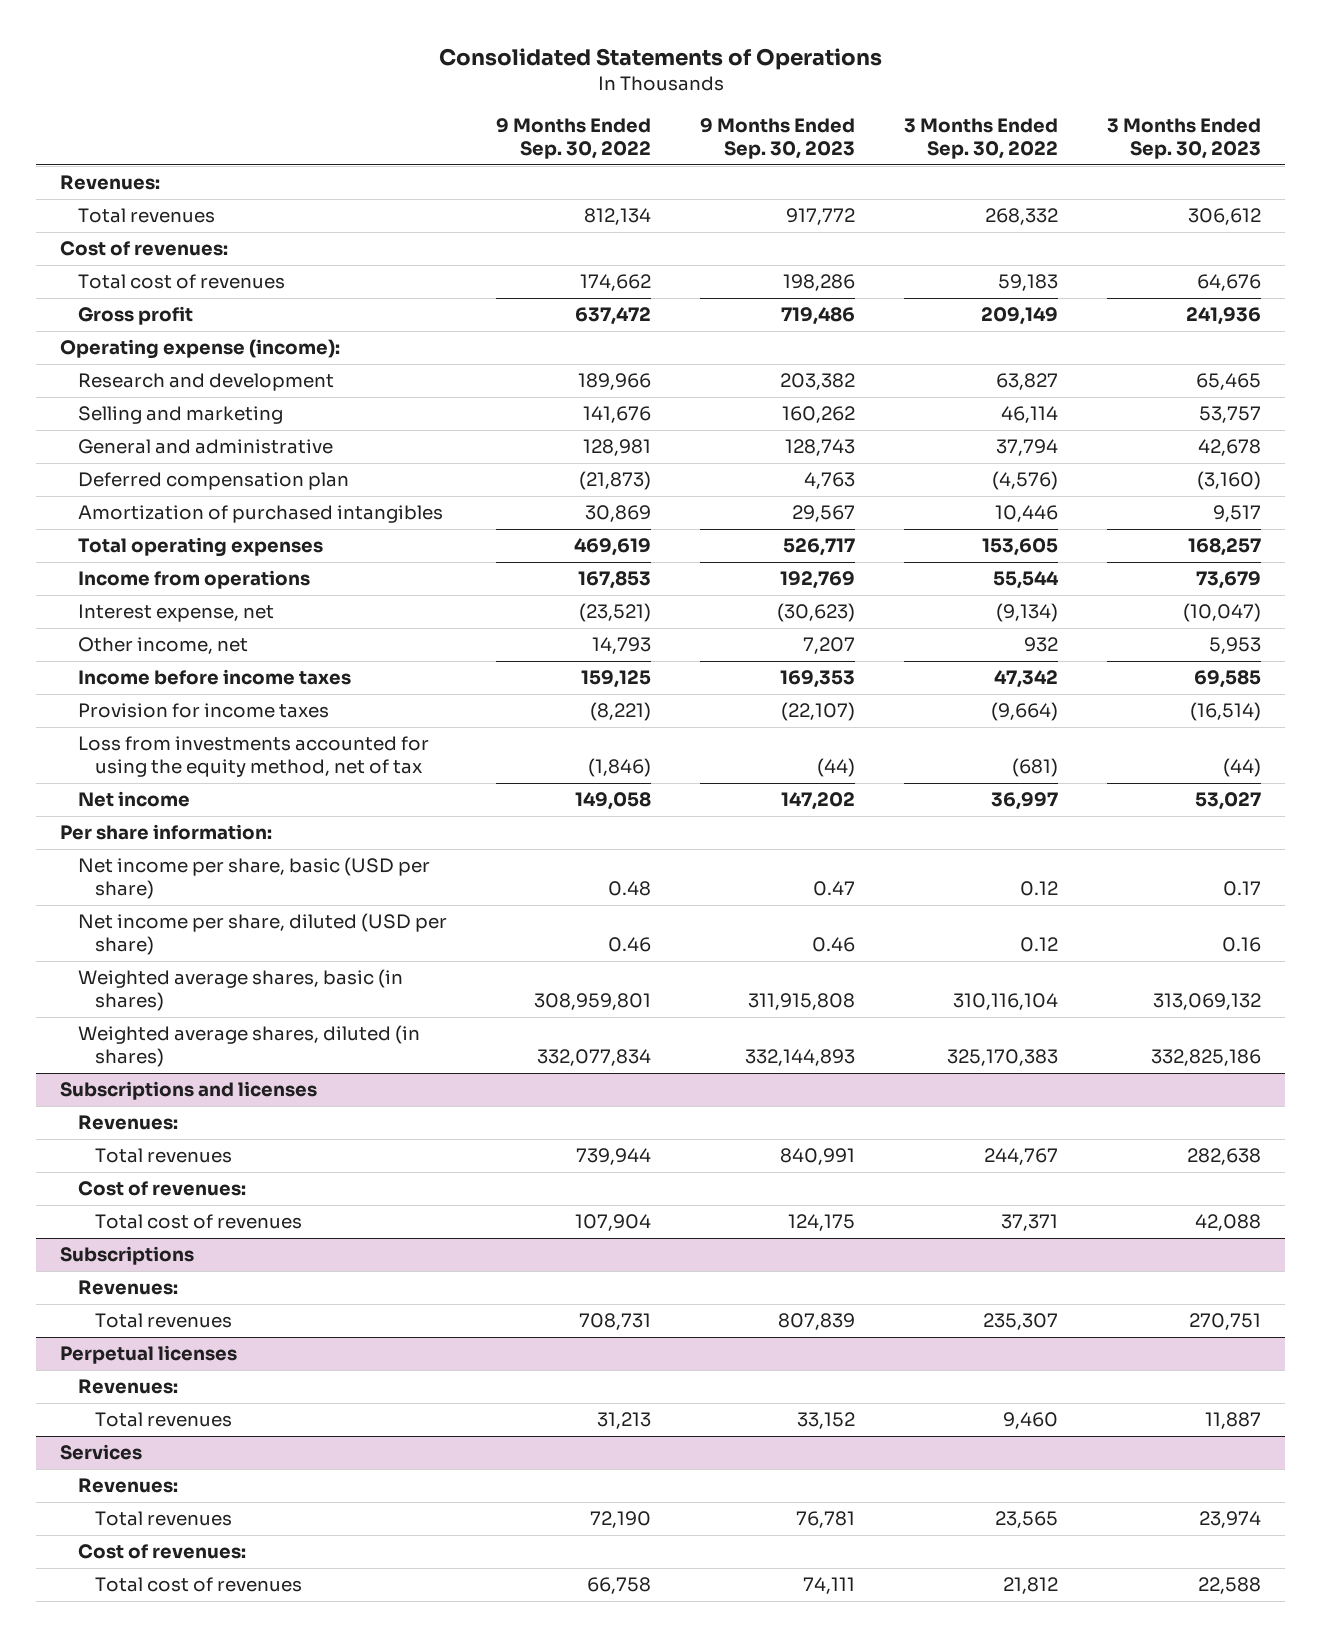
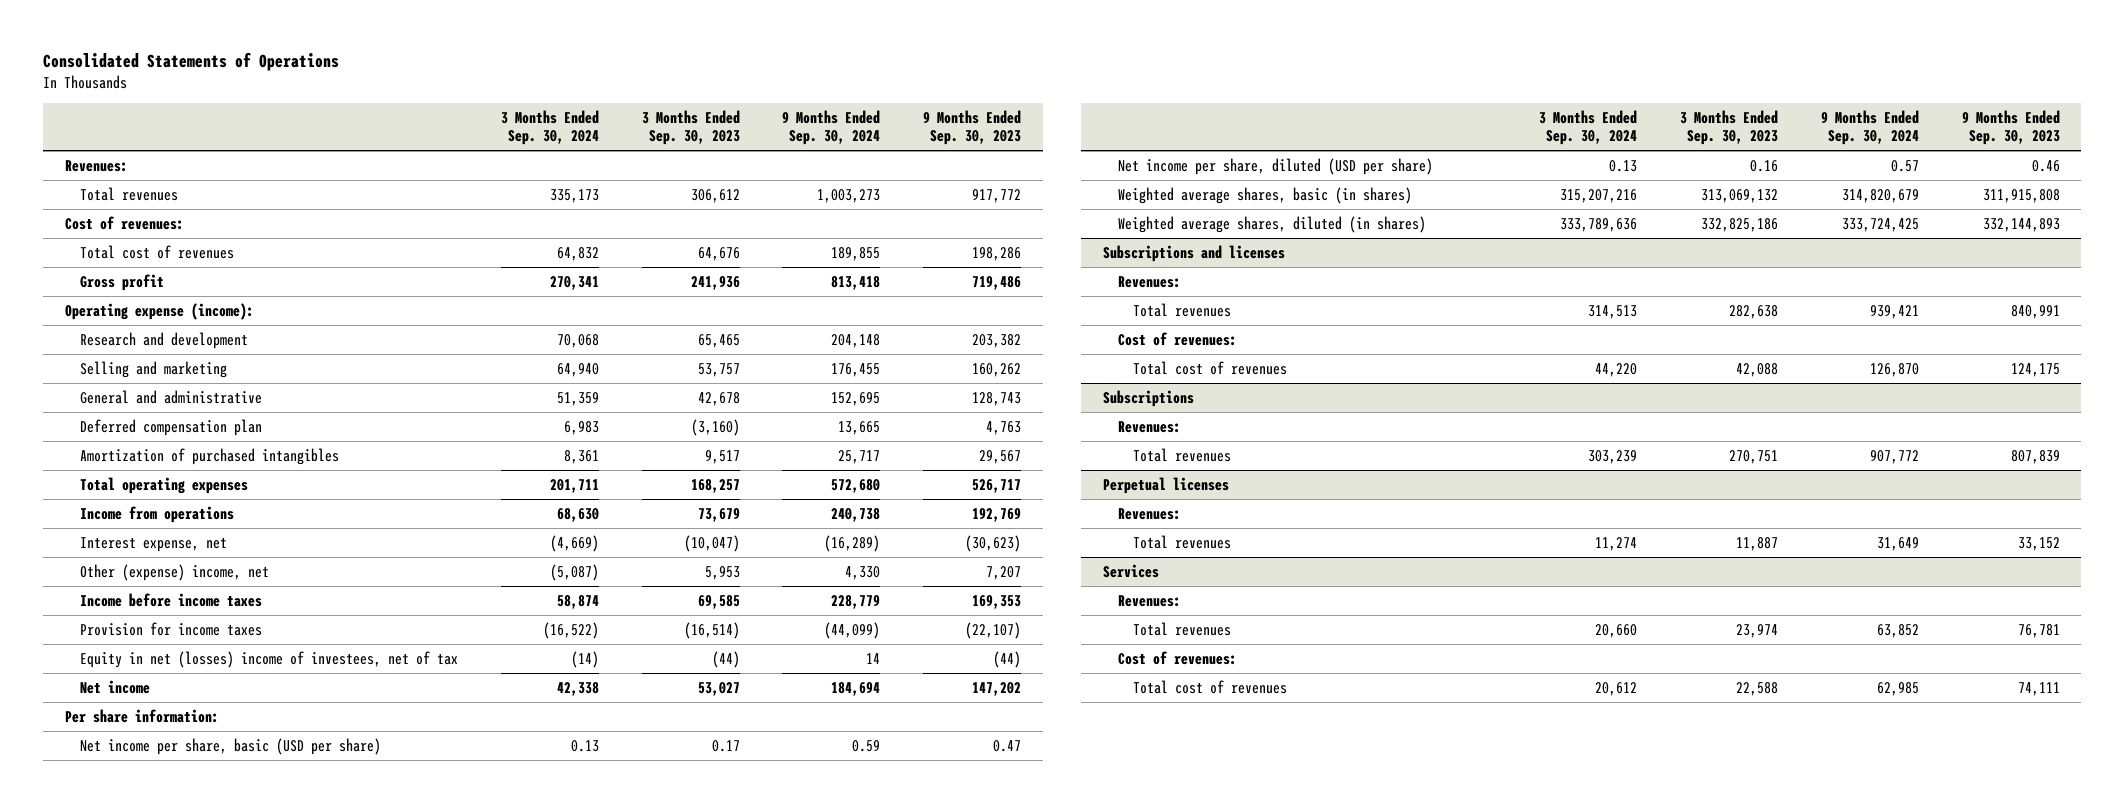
- | 9 Months Ended Sep. 30, 2022 | 9 Months Ended Sep. 30, 2023 | 3 Months Ended Sep. 30, 2022 | 3 Months Ended Sep. 30, 2023
+ | 3 Months Ended Sep. 30, 2024 | 3 Months Ended Sep. 30, 2023 | 9 Months Ended Sep. 30, 2024 | 9 Months Ended Sep. 30, 2023
- Other income, net | 14,793 | 7,207 | 932 | 5,953
+ Other (expense) income, net | (5,087) | 5,953 | 4,330 | 7,207
- Loss from investments accounted for using the equity method, net of tax | (1,846) | (44) | (681) | (44)
+ Equity in net (losses) income of investees, net of tax | (14) | (44) | 14 | (44)

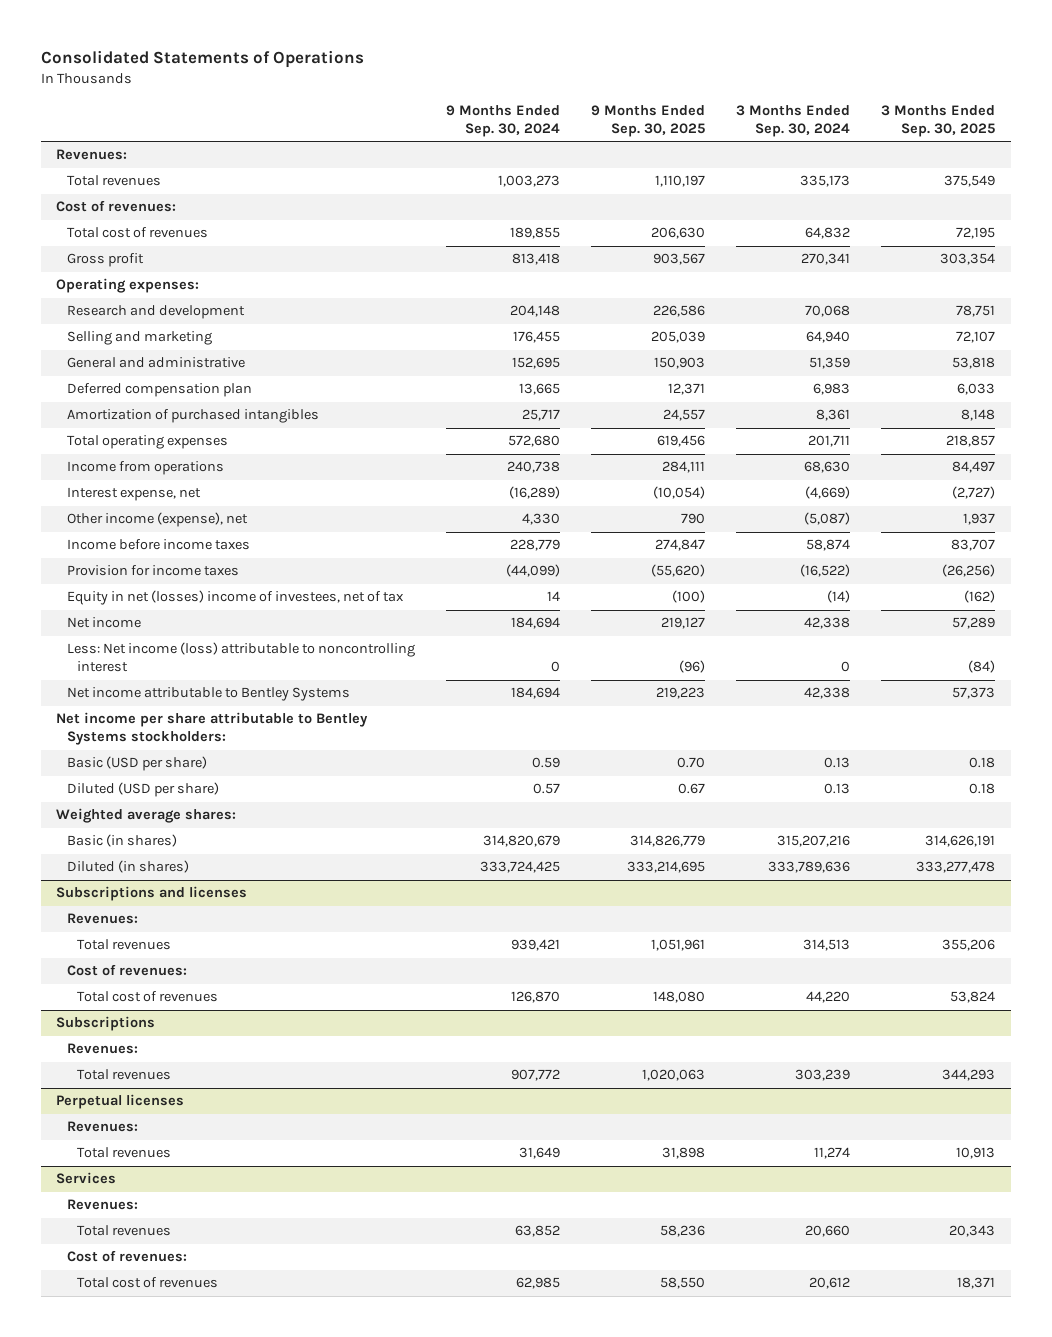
- | 3 Months Ended Sep. 30, 2024 | 3 Months Ended Sep. 30, 2023 | 9 Months Ended Sep. 30, 2024 | 9 Months Ended Sep. 30, 2023
+ | 9 Months Ended Sep. 30, 2024 | 9 Months Ended Sep. 30, 2025 | 3 Months Ended Sep. 30, 2024 | 3 Months Ended Sep. 30, 2025
- Operating expense (income):
+ Operating expenses:
- Other (expense) income, net | (5,087) | 5,953 | 4,330 | 7,207
+ Other income (expense), net | 4,330 | 790 | (5,087) | 1,937
- Per share information:
- Net income per share, basic (USD per share) | 0.13 | 0.17 | 0.59 | 0.47
- Net income per share, diluted (USD per share) | 0.13 | 0.16 | 0.57 | 0.46
- Weighted average shares, basic (in shares) | 315,207,216 | 313,069,132 | 314,820,679 | 311,915,808
- Weighted average shares, diluted (in shares) | 333,789,636 | 332,825,186 | 333,724,425 | 332,144,893
+ Less: Net income (loss) attributable to noncontrolling interest | 0 | (96) | 0 | (84)
+ Net income attributable to Bentley Systems | 184,694 | 219,223 | 42,338 | 57,373
+ Net income per share attributable to Bentley Systems stockholders:
+ Basic (USD per share) | 0.59 | 0.70 | 0.13 | 0.18
+ Diluted (USD per share) | 0.57 | 0.67 | 0.13 | 0.18
+ Weighted average shares:
+ Basic (in shares) | 314,820,679 | 314,826,779 | 315,207,216 | 314,626,191
+ Diluted (in shares) | 333,724,425 | 333,214,695 | 333,789,636 | 333,277,478

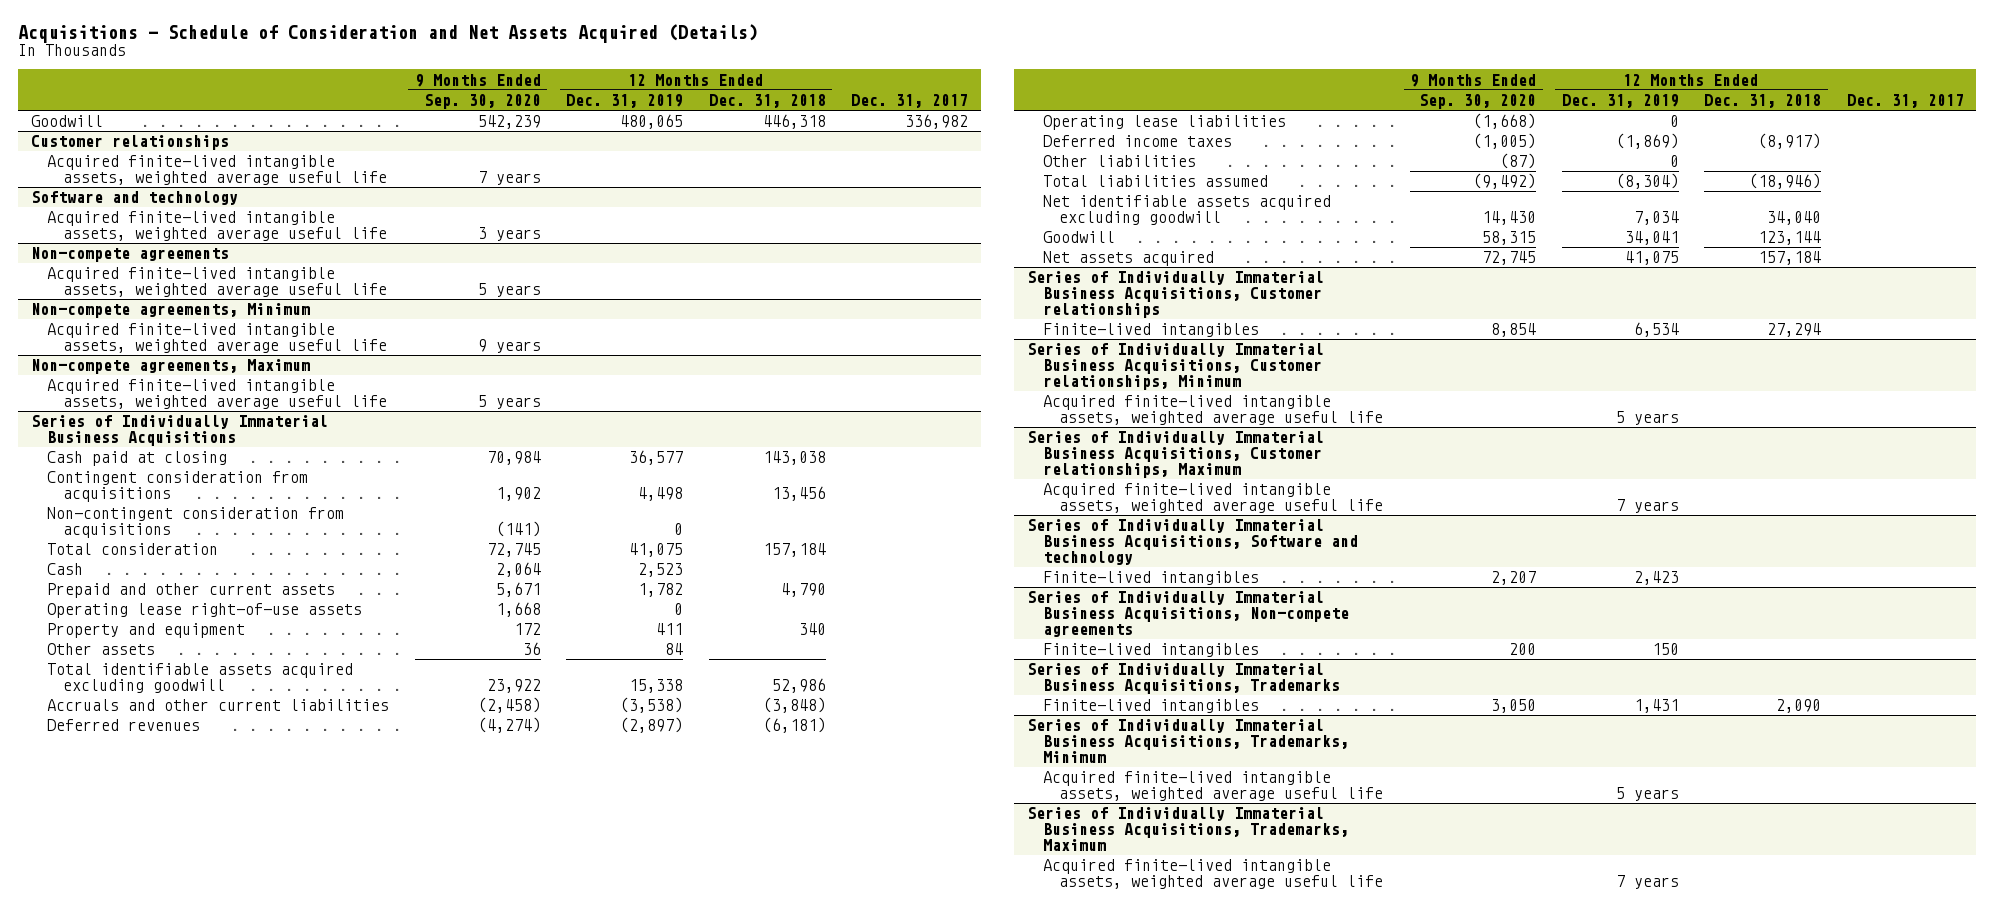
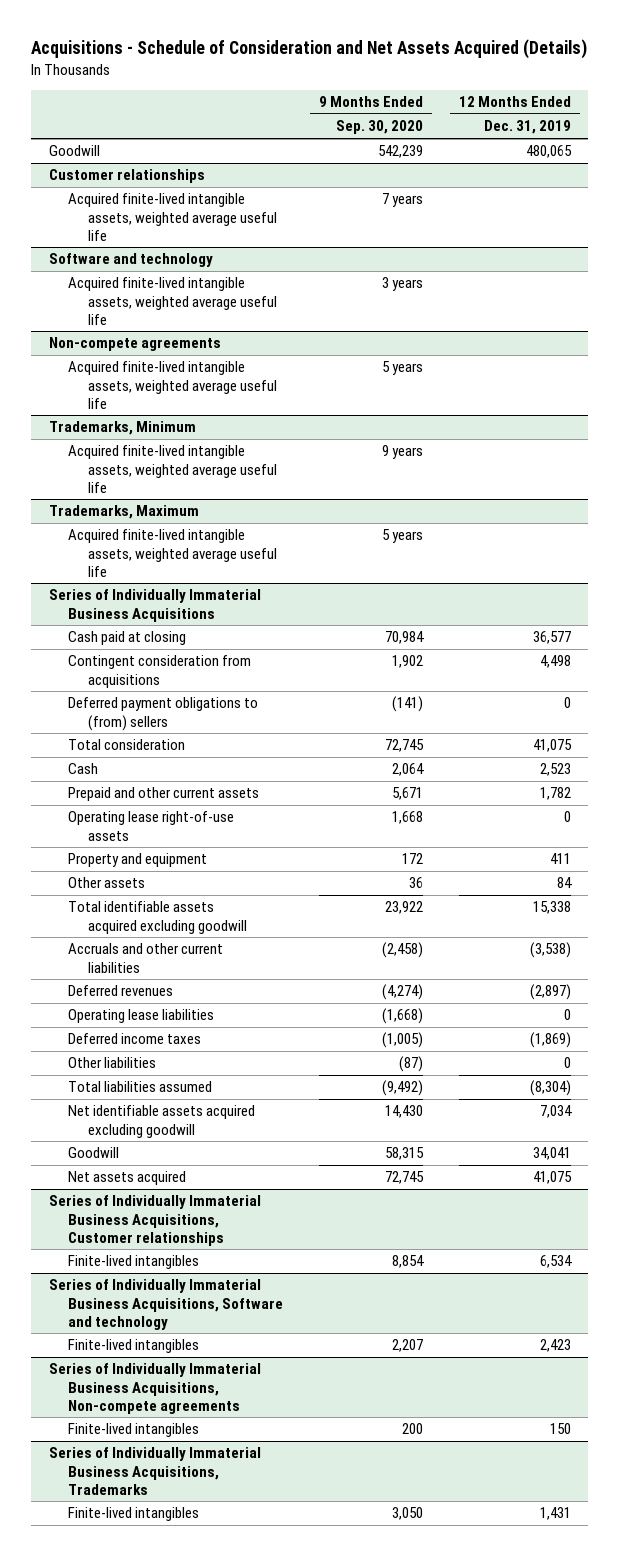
- | 9 Months Ended Sep. 30, 2020 | 12 Months Ended Dec. 31, 2019 | 12 Months Ended Dec. 31, 2018 | Dec. 31, 2017
+ | 9 Months Ended Sep. 30, 2020 | 12 Months Ended Dec. 31, 2019
- Non-compete agreements, Minimum
+ Trademarks, Minimum
- Non-compete agreements, Maximum
+ Trademarks, Maximum
@ Series of Individually Immaterial Business Acquisitions
- Non-contingent consideration from acquisitions | (141) | 0 | |
+ Deferred payment obligations to (from) sellers | (141) | 0
- Series of Individually Immaterial Business Acquisitions, Customer relationships, Minimum
- Acquired finite-lived intangible assets, weighted average useful life | | 5 years | |
- Series of Individually Immaterial Business Acquisitions, Customer relationships, Maximum
- Acquired finite-lived intangible assets, weighted average useful life | | 7 years | |
- Series of Individually Immaterial Business Acquisitions, Trademarks, Minimum
- Acquired finite-lived intangible assets, weighted average useful life | | 5 years | |
- Series of Individually Immaterial Business Acquisitions, Trademarks, Maximum
- Acquired finite-lived intangible assets, weighted average useful life | | 7 years | |

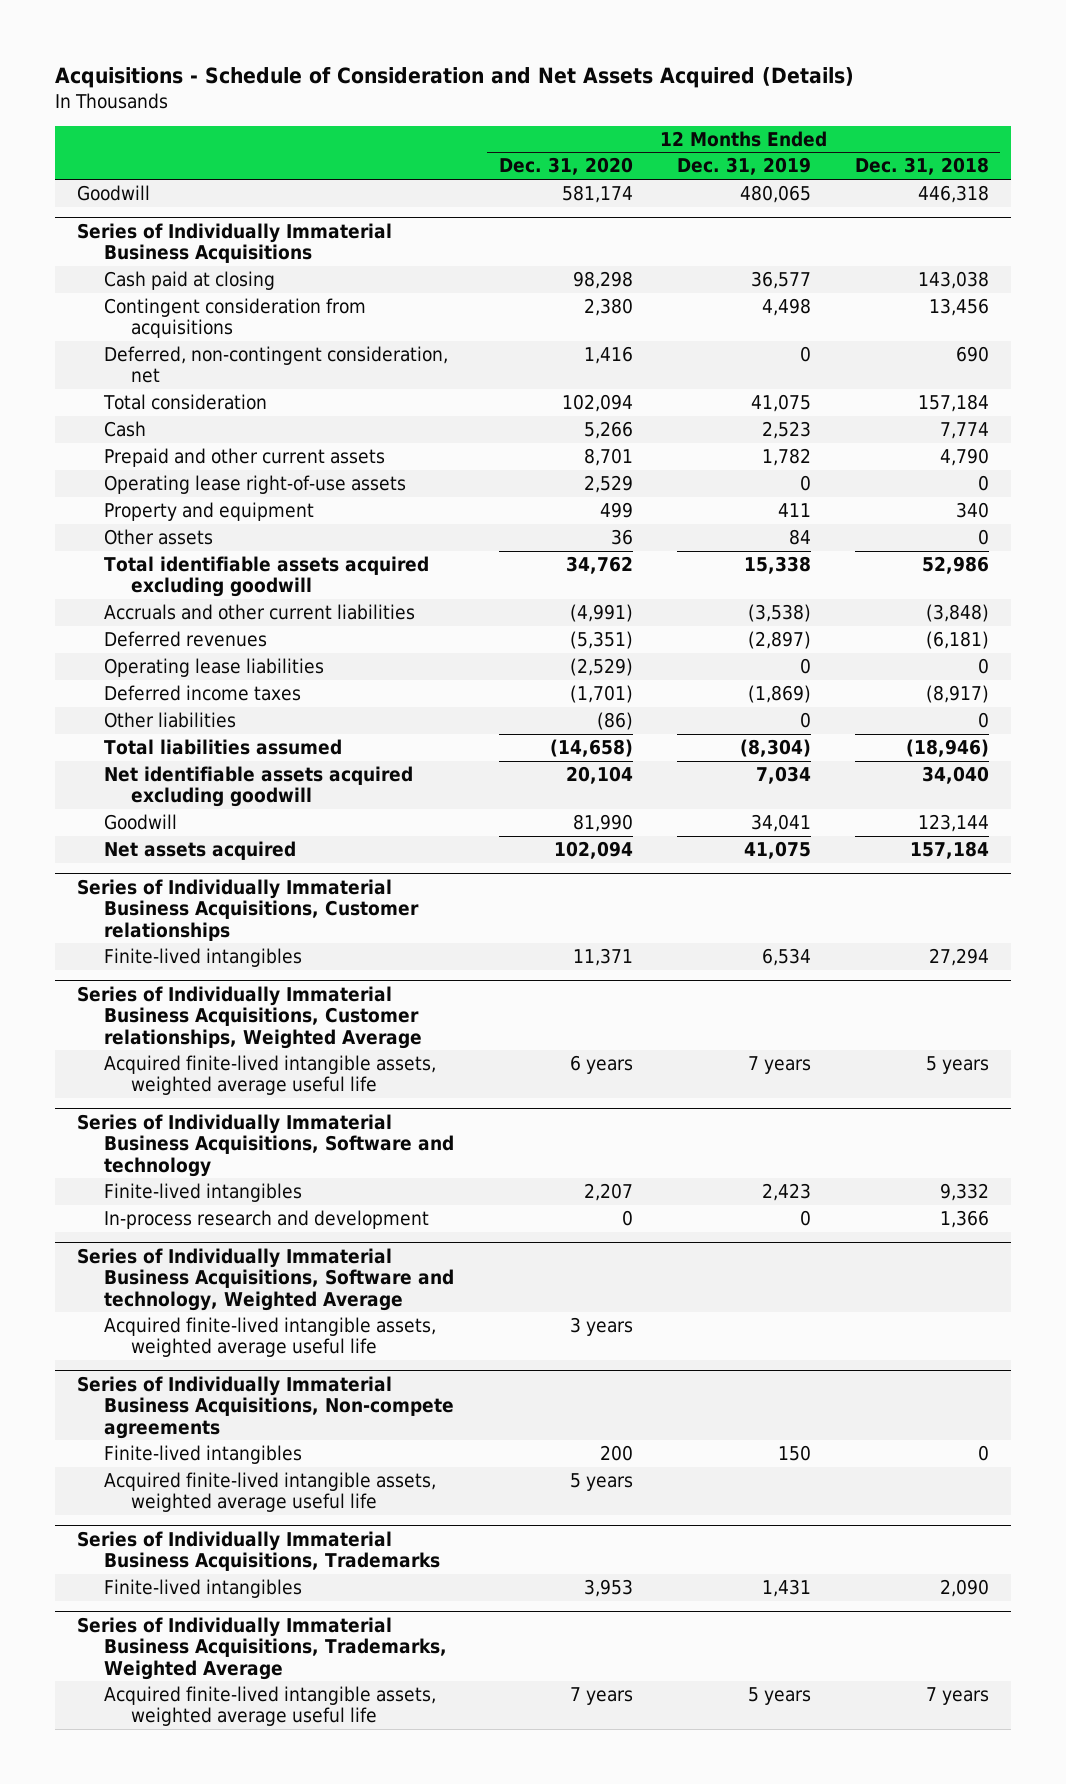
- | 9 Months Ended Sep. 30, 2020 | 12 Months Ended Dec. 31, 2019
+ | 12 Months Ended Dec. 31, 2020 | 12 Months Ended Dec. 31, 2019 | 12 Months Ended Dec. 31, 2018
- Customer relationships
- Acquired finite-lived intangible assets, weighted average useful life | 7 years |
- Software and technology
- Acquired finite-lived intangible assets, weighted average useful life | 3 years |
- Non-compete agreements
- Acquired finite-lived intangible assets, weighted average useful life | 5 years |
- Trademarks, Minimum
- Acquired finite-lived intangible assets, weighted average useful life | 9 years |
- Trademarks, Maximum
- Acquired finite-lived intangible assets, weighted average useful life | 5 years |
@ Series of Individually Immaterial Business Acquisitions
- Deferred payment obligations to (from) sellers | (141) | 0
+ Deferred, non-contingent consideration, net | 1,416 | 0 | 690
+ Series of Individually Immaterial Business Acquisitions, Customer relationships, Weighted Average
+ Acquired finite-lived intangible assets, weighted average useful life | 6 years | 7 years | 5 years
@ Series of Individually Immaterial Business Acquisitions, Software and technology
+ In-process research and development | 0 | 0 | 1,366
+ Series of Individually Immaterial Business Acquisitions, Software and technology, Weighted Average
+ Acquired finite-lived intangible assets, weighted average useful life | 3 years | |
@ Series of Individually Immaterial Business Acquisitions, Non-compete agreements
+ Acquired finite-lived intangible assets, weighted average useful life | 5 years | |
+ Series of Individually Immaterial Business Acquisitions, Trademarks, Weighted Average
+ Acquired finite-lived intangible assets, weighted average useful life | 7 years | 5 years | 7 years

